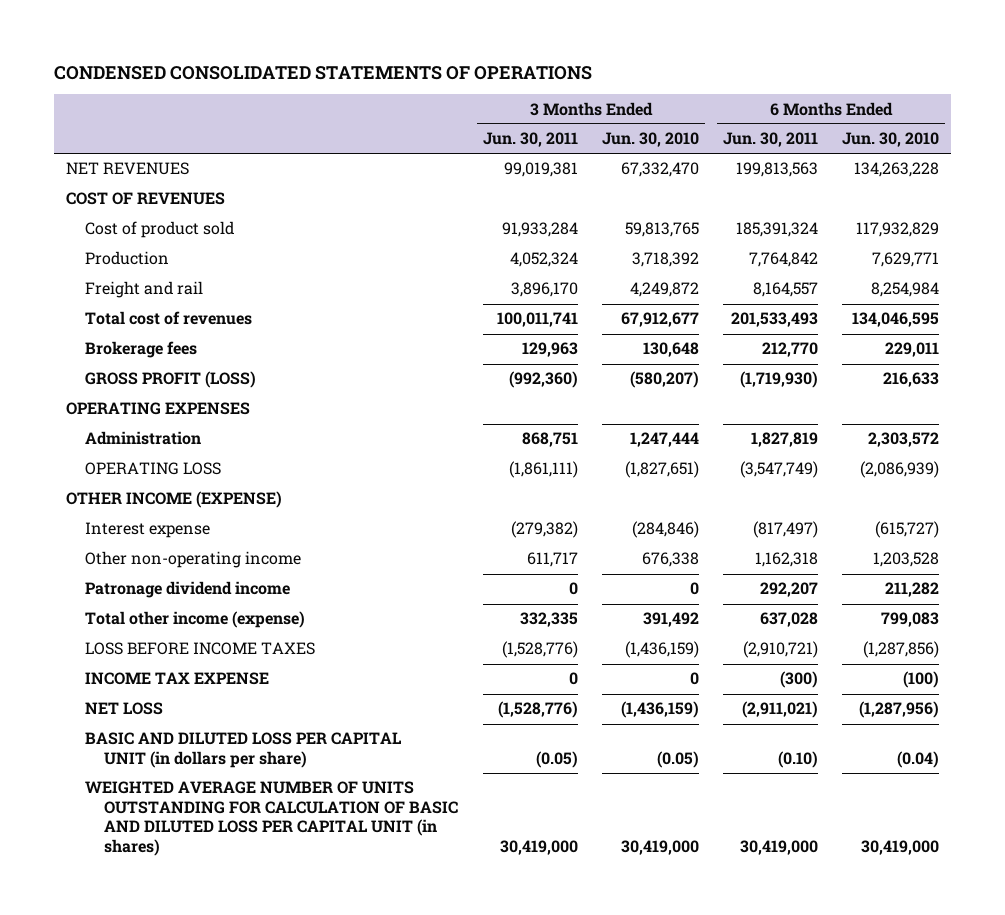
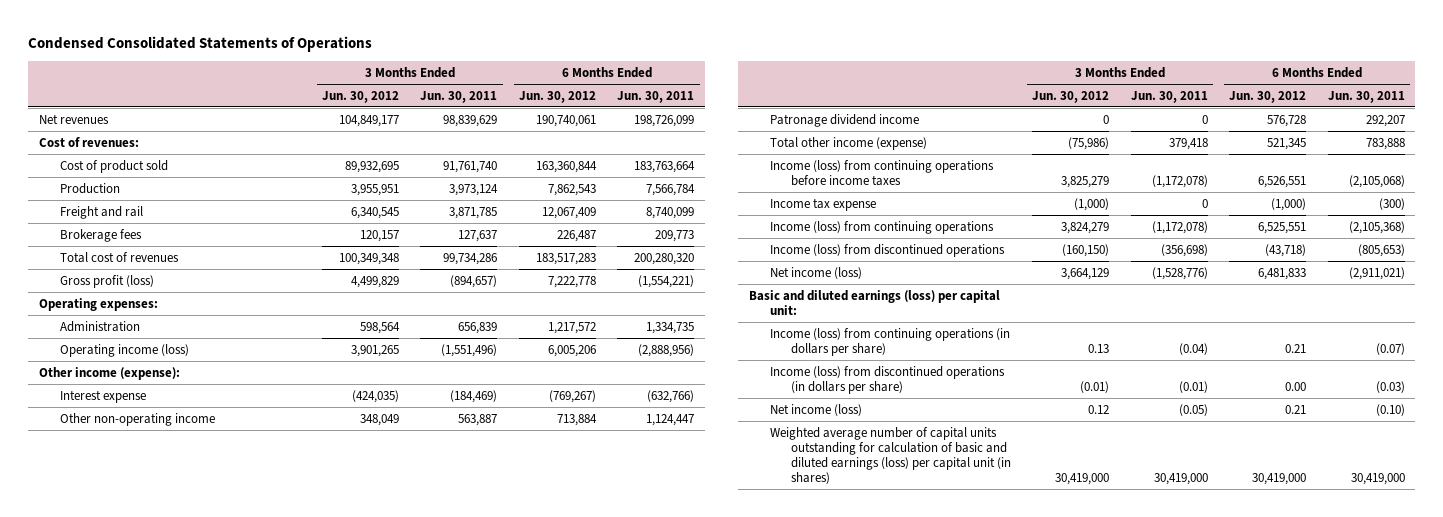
- CONDENSED CONSOLIDATED STATEMENTS OF OPERATIONS
+ Condensed Consolidated Statements of Operations
- | 3 Months Ended Jun. 30, 2011 | 3 Months Ended Jun. 30, 2010 | 6 Months Ended Jun. 30, 2011 | 6 Months Ended Jun. 30, 2010
+ | 3 Months Ended Jun. 30, 2012 | 3 Months Ended Jun. 30, 2011 | 6 Months Ended Jun. 30, 2012 | 6 Months Ended Jun. 30, 2011
- NET REVENUES | 99,019,381 | 67,332,470 | 199,813,563 | 134,263,228
- COST OF REVENUES
- Cost of product sold | 91,933,284 | 59,813,765 | 185,391,324 | 117,932,829
- Production | 4,052,324 | 3,718,392 | 7,764,842 | 7,629,771
- Freight and rail | 3,896,170 | 4,249,872 | 8,164,557 | 8,254,984
- Total cost of revenues | 100,011,741 | 67,912,677 | 201,533,493 | 134,046,595
- Brokerage fees | 129,963 | 130,648 | 212,770 | 229,011
- GROSS PROFIT (LOSS) | (992,360) | (580,207) | (1,719,930) | 216,633
- OPERATING EXPENSES
- Administration | 868,751 | 1,247,444 | 1,827,819 | 2,303,572
- OPERATING LOSS | (1,861,111) | (1,827,651) | (3,547,749) | (2,086,939)
- OTHER INCOME (EXPENSE)
- Interest expense | (279,382) | (284,846) | (817,497) | (615,727)
- Other non-operating income | 611,717 | 676,338 | 1,162,318 | 1,203,528
+ Net revenues | 104,849,177 | 98,839,629 | 190,740,061 | 198,726,099
+ Cost of revenues:
+ Cost of product sold | 89,932,695 | 91,761,740 | 163,360,844 | 183,763,664
+ Production | 3,955,951 | 3,973,124 | 7,862,543 | 7,566,784
+ Freight and rail | 6,340,545 | 3,871,785 | 12,067,409 | 8,740,099
+ Brokerage fees | 120,157 | 127,637 | 226,487 | 209,773
+ Total cost of revenues | 100,349,348 | 99,734,286 | 183,517,283 | 200,280,320
+ Gross profit (loss) | 4,499,829 | (894,657) | 7,222,778 | (1,554,221)
+ Operating expenses:
+ Administration | 598,564 | 656,839 | 1,217,572 | 1,334,735
+ Operating income (loss) | 3,901,265 | (1,551,496) | 6,005,206 | (2,888,956)
+ Other income (expense):
+ Interest expense | (424,035) | (184,469) | (769,267) | (632,766)
+ Other non-operating income | 348,049 | 563,887 | 713,884 | 1,124,447
- Total other income (expense) | 332,335 | 391,492 | 637,028 | 799,083
- LOSS BEFORE INCOME TAXES | (1,528,776) | (1,436,159) | (2,910,721) | (1,287,856)
- INCOME TAX EXPENSE | 0 | 0 | (300) | (100)
- NET LOSS | (1,528,776) | (1,436,159) | (2,911,021) | (1,287,956)
- BASIC AND DILUTED LOSS PER CAPITAL UNIT (in dollars per share) | (0.05) | (0.05) | (0.10) | (0.04)
- WEIGHTED AVERAGE NUMBER OF UNITS OUTSTANDING FOR CALCULATION OF BASIC AND DILUTED LOSS PER CAPITAL UNIT (in shares) | 30,419,000 | 30,419,000 | 30,419,000 | 30,419,000
+ Total other income (expense) | (75,986) | 379,418 | 521,345 | 783,888
+ Income (loss) from continuing operations before income taxes | 3,825,279 | (1,172,078) | 6,526,551 | (2,105,068)
+ Income tax expense | (1,000) | 0 | (1,000) | (300)
+ Income (loss) from continuing operations | 3,824,279 | (1,172,078) | 6,525,551 | (2,105,368)
+ Income (loss) from discontinued operations | (160,150) | (356,698) | (43,718) | (805,653)
+ Net income (loss) | 3,664,129 | (1,528,776) | 6,481,833 | (2,911,021)
+ Basic and diluted earnings (loss) per capital unit:
+ Income (loss) from continuing operations (in dollars per share) | 0.13 | (0.04) | 0.21 | (0.07)
+ Income (loss) from discontinued operations (in dollars per share) | (0.01) | (0.01) | 0.00 | (0.03)
+ Net income (loss) | 0.12 | (0.05) | 0.21 | (0.10)
+ Weighted average number of capital units outstanding for calculation of basic and diluted earnings (loss) per capital unit (in shares) | 30,419,000 | 30,419,000 | 30,419,000 | 30,419,000

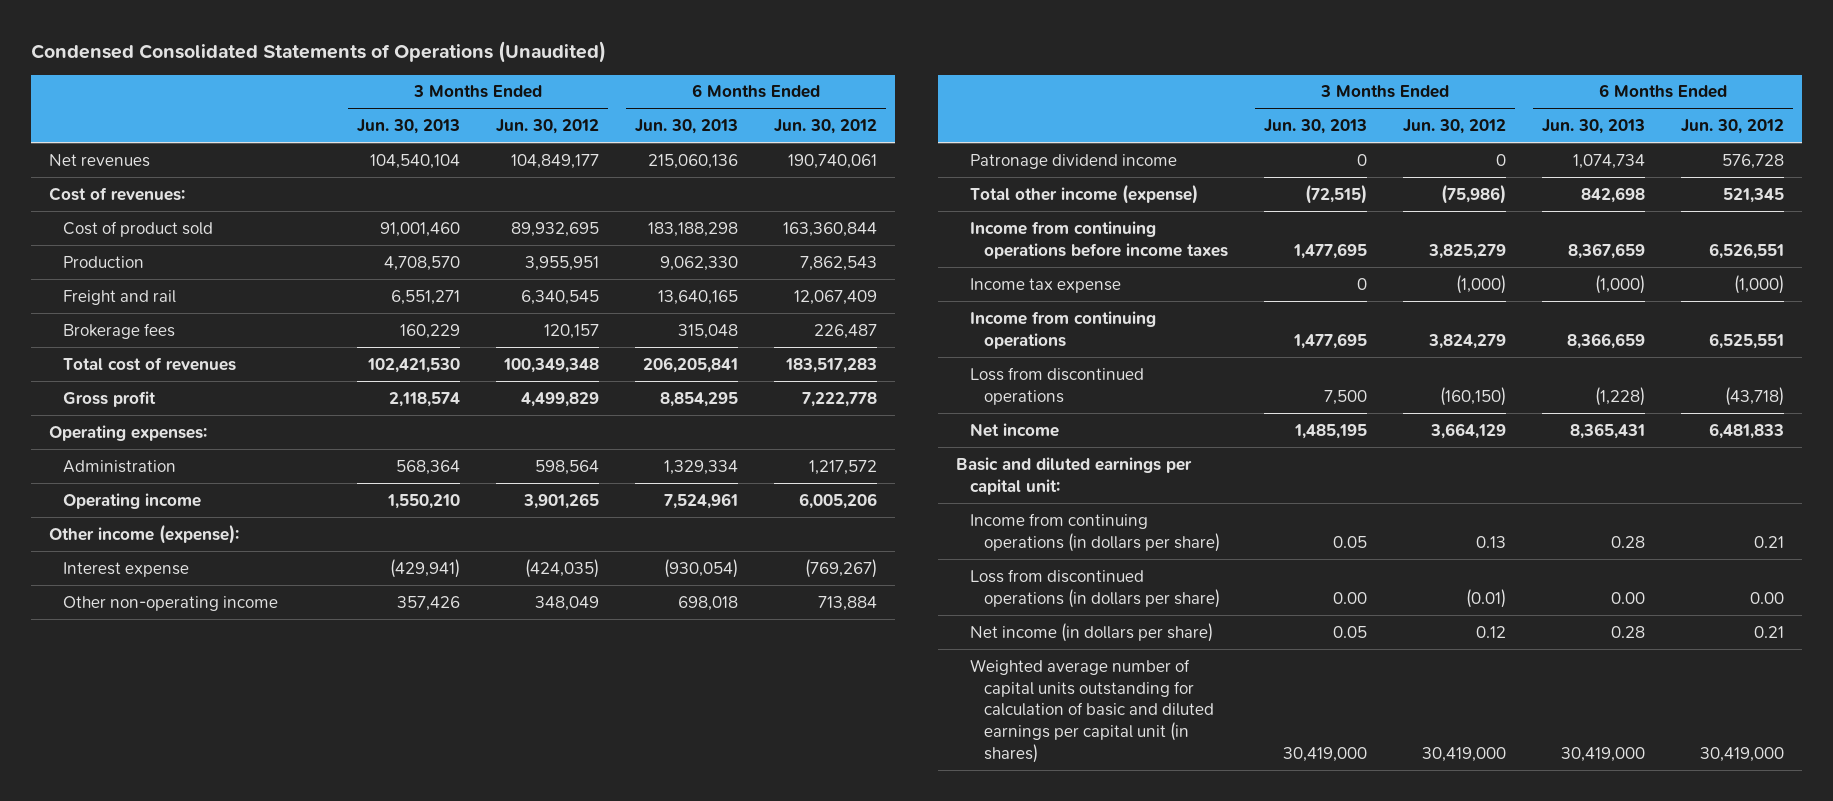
- Condensed Consolidated Statements of Operations
+ Condensed Consolidated Statements of Operations (Unaudited)
- | 3 Months Ended Jun. 30, 2012 | 3 Months Ended Jun. 30, 2011 | 6 Months Ended Jun. 30, 2012 | 6 Months Ended Jun. 30, 2011
+ | 3 Months Ended Jun. 30, 2013 | 3 Months Ended Jun. 30, 2012 | 6 Months Ended Jun. 30, 2013 | 6 Months Ended Jun. 30, 2012
- Gross profit (loss) | 4,499,829 | (894,657) | 7,222,778 | (1,554,221)
+ Gross profit | 2,118,574 | 4,499,829 | 8,854,295 | 7,222,778
- Operating income (loss) | 3,901,265 | (1,551,496) | 6,005,206 | (2,888,956)
+ Operating income | 1,550,210 | 3,901,265 | 7,524,961 | 6,005,206
- Income (loss) from continuing operations before income taxes | 3,825,279 | (1,172,078) | 6,526,551 | (2,105,068)
+ Income from continuing operations before income taxes | 1,477,695 | 3,825,279 | 8,367,659 | 6,526,551
- Income (loss) from continuing operations | 3,824,279 | (1,172,078) | 6,525,551 | (2,105,368)
- Income (loss) from discontinued operations | (160,150) | (356,698) | (43,718) | (805,653)
- Net income (loss) | 3,664,129 | (1,528,776) | 6,481,833 | (2,911,021)
- Basic and diluted earnings (loss) per capital unit:
- Income (loss) from continuing operations (in dollars per share) | 0.13 | (0.04) | 0.21 | (0.07)
- Income (loss) from discontinued operations (in dollars per share) | (0.01) | (0.01) | 0.00 | (0.03)
- Net income (loss) | 0.12 | (0.05) | 0.21 | (0.10)
- Weighted average number of capital units outstanding for calculation of basic and diluted earnings (loss) per capital unit (in shares) | 30,419,000 | 30,419,000 | 30,419,000 | 30,419,000
+ Income from continuing operations | 1,477,695 | 3,824,279 | 8,366,659 | 6,525,551
+ Loss from discontinued operations | 7,500 | (160,150) | (1,228) | (43,718)
+ Net income | 1,485,195 | 3,664,129 | 8,365,431 | 6,481,833
+ Basic and diluted earnings per capital unit:
+ Income from continuing operations (in dollars per share) | 0.05 | 0.13 | 0.28 | 0.21
+ Loss from discontinued operations (in dollars per share) | 0.00 | (0.01) | 0.00 | 0.00
+ Net income (in dollars per share) | 0.05 | 0.12 | 0.28 | 0.21
+ Weighted average number of capital units outstanding for calculation of basic and diluted earnings per capital unit (in shares) | 30,419,000 | 30,419,000 | 30,419,000 | 30,419,000

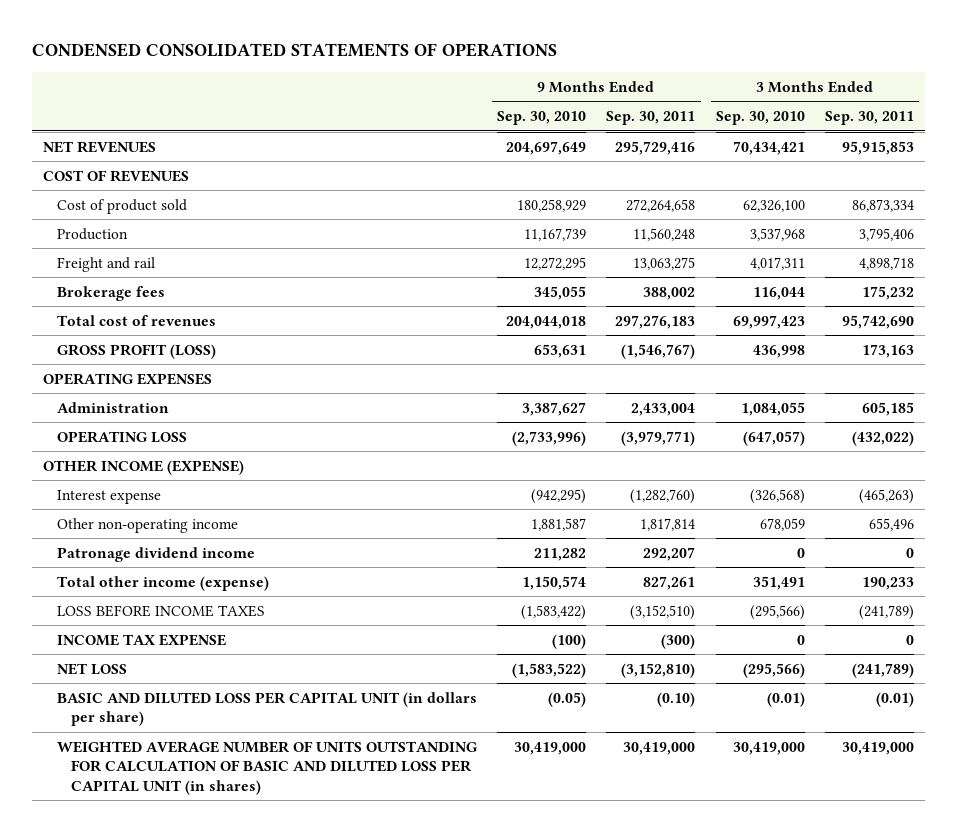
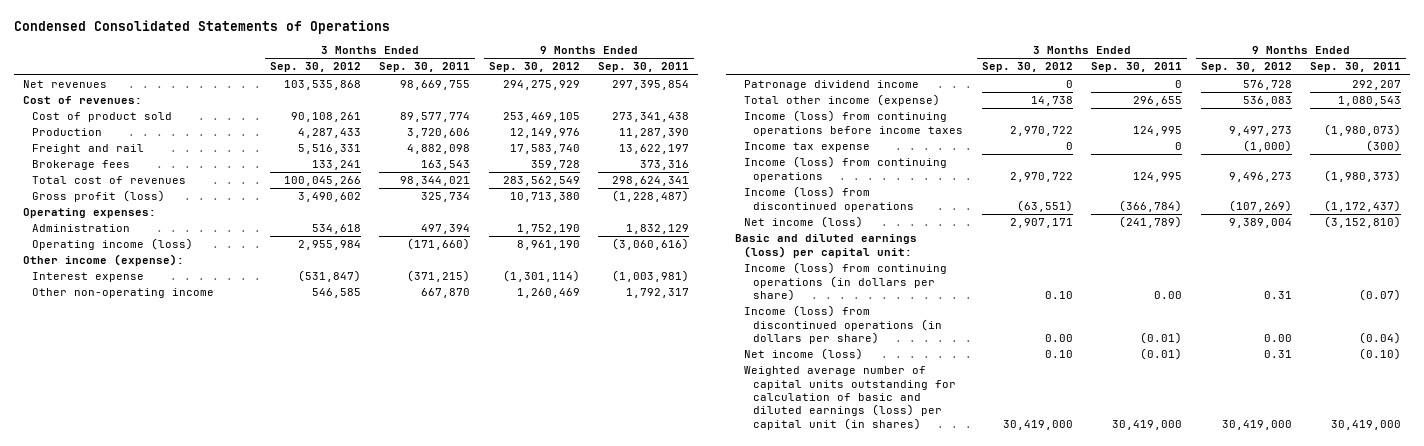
- CONDENSED CONSOLIDATED STATEMENTS OF OPERATIONS
+ Condensed Consolidated Statements of Operations
- | 9 Months Ended Sep. 30, 2010 | 9 Months Ended Sep. 30, 2011 | 3 Months Ended Sep. 30, 2010 | 3 Months Ended Sep. 30, 2011
+ | 3 Months Ended Sep. 30, 2012 | 3 Months Ended Sep. 30, 2011 | 9 Months Ended Sep. 30, 2012 | 9 Months Ended Sep. 30, 2011
- NET REVENUES | 204,697,649 | 295,729,416 | 70,434,421 | 95,915,853
- COST OF REVENUES
- Cost of product sold | 180,258,929 | 272,264,658 | 62,326,100 | 86,873,334
- Production | 11,167,739 | 11,560,248 | 3,537,968 | 3,795,406
- Freight and rail | 12,272,295 | 13,063,275 | 4,017,311 | 4,898,718
- Brokerage fees | 345,055 | 388,002 | 116,044 | 175,232
- Total cost of revenues | 204,044,018 | 297,276,183 | 69,997,423 | 95,742,690
- GROSS PROFIT (LOSS) | 653,631 | (1,546,767) | 436,998 | 173,163
- OPERATING EXPENSES
- Administration | 3,387,627 | 2,433,004 | 1,084,055 | 605,185
- OPERATING LOSS | (2,733,996) | (3,979,771) | (647,057) | (432,022)
- OTHER INCOME (EXPENSE)
- Interest expense | (942,295) | (1,282,760) | (326,568) | (465,263)
- Other non-operating income | 1,881,587 | 1,817,814 | 678,059 | 655,496
+ Net revenues | 103,535,868 | 98,669,755 | 294,275,929 | 297,395,854
+ Cost of revenues:
+ Cost of product sold | 90,108,261 | 89,577,774 | 253,469,105 | 273,341,438
+ Production | 4,287,433 | 3,720,606 | 12,149,976 | 11,287,390
+ Freight and rail | 5,516,331 | 4,882,098 | 17,583,740 | 13,622,197
+ Brokerage fees | 133,241 | 163,543 | 359,728 | 373,316
+ Total cost of revenues | 100,045,266 | 98,344,021 | 283,562,549 | 298,624,341
+ Gross profit (loss) | 3,490,602 | 325,734 | 10,713,380 | (1,228,487)
+ Operating expenses:
+ Administration | 534,618 | 497,394 | 1,752,190 | 1,832,129
+ Operating income (loss) | 2,955,984 | (171,660) | 8,961,190 | (3,060,616)
+ Other income (expense):
+ Interest expense | (531,847) | (371,215) | (1,301,114) | (1,003,981)
+ Other non-operating income | 546,585 | 667,870 | 1,260,469 | 1,792,317
- Total other income (expense) | 1,150,574 | 827,261 | 351,491 | 190,233
- LOSS BEFORE INCOME TAXES | (1,583,422) | (3,152,510) | (295,566) | (241,789)
- INCOME TAX EXPENSE | (100) | (300) | 0 | 0
- NET LOSS | (1,583,522) | (3,152,810) | (295,566) | (241,789)
- BASIC AND DILUTED LOSS PER CAPITAL UNIT (in dollars per share) | (0.05) | (0.10) | (0.01) | (0.01)
- WEIGHTED AVERAGE NUMBER OF UNITS OUTSTANDING FOR CALCULATION OF BASIC AND DILUTED LOSS PER CAPITAL UNIT (in shares) | 30,419,000 | 30,419,000 | 30,419,000 | 30,419,000
+ Total other income (expense) | 14,738 | 296,655 | 536,083 | 1,080,543
+ Income (loss) from continuing operations before income taxes | 2,970,722 | 124,995 | 9,497,273 | (1,980,073)
+ Income tax expense | 0 | 0 | (1,000) | (300)
+ Income (loss) from continuing operations | 2,970,722 | 124,995 | 9,496,273 | (1,980,373)
+ Income (loss) from discontinued operations | (63,551) | (366,784) | (107,269) | (1,172,437)
+ Net income (loss) | 2,907,171 | (241,789) | 9,389,004 | (3,152,810)
+ Basic and diluted earnings (loss) per capital unit:
+ Income (loss) from continuing operations (in dollars per share) | 0.10 | 0.00 | 0.31 | (0.07)
+ Income (loss) from discontinued operations (in dollars per share) | 0.00 | (0.01) | 0.00 | (0.04)
+ Net income (loss) | 0.10 | (0.01) | 0.31 | (0.10)
+ Weighted average number of capital units outstanding for calculation of basic and diluted earnings (loss) per capital unit (in shares) | 30,419,000 | 30,419,000 | 30,419,000 | 30,419,000

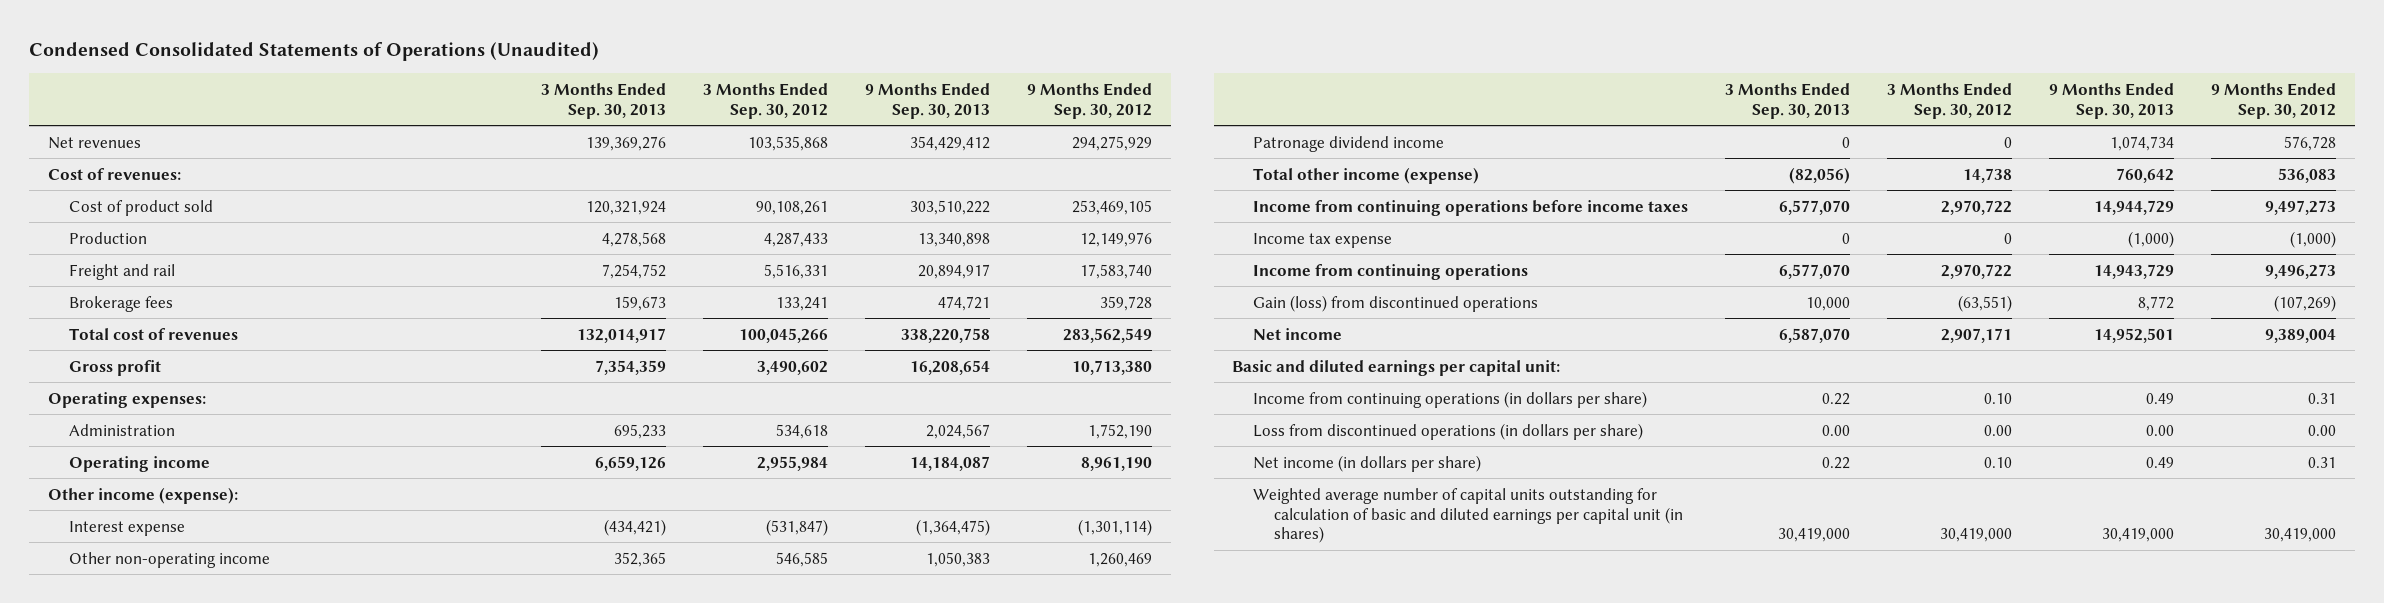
- Condensed Consolidated Statements of Operations
+ Condensed Consolidated Statements of Operations (Unaudited)
- | 3 Months Ended Sep. 30, 2012 | 3 Months Ended Sep. 30, 2011 | 9 Months Ended Sep. 30, 2012 | 9 Months Ended Sep. 30, 2011
+ | 3 Months Ended Sep. 30, 2013 | 3 Months Ended Sep. 30, 2012 | 9 Months Ended Sep. 30, 2013 | 9 Months Ended Sep. 30, 2012
- Gross profit (loss) | 3,490,602 | 325,734 | 10,713,380 | (1,228,487)
+ Gross profit | 7,354,359 | 3,490,602 | 16,208,654 | 10,713,380
- Operating income (loss) | 2,955,984 | (171,660) | 8,961,190 | (3,060,616)
+ Operating income | 6,659,126 | 2,955,984 | 14,184,087 | 8,961,190
- Income (loss) from continuing operations before income taxes | 2,970,722 | 124,995 | 9,497,273 | (1,980,073)
+ Income from continuing operations before income taxes | 6,577,070 | 2,970,722 | 14,944,729 | 9,497,273
- Income (loss) from continuing operations | 2,970,722 | 124,995 | 9,496,273 | (1,980,373)
- Income (loss) from discontinued operations | (63,551) | (366,784) | (107,269) | (1,172,437)
- Net income (loss) | 2,907,171 | (241,789) | 9,389,004 | (3,152,810)
- Basic and diluted earnings (loss) per capital unit:
- Income (loss) from continuing operations (in dollars per share) | 0.10 | 0.00 | 0.31 | (0.07)
- Income (loss) from discontinued operations (in dollars per share) | 0.00 | (0.01) | 0.00 | (0.04)
- Net income (loss) | 0.10 | (0.01) | 0.31 | (0.10)
- Weighted average number of capital units outstanding for calculation of basic and diluted earnings (loss) per capital unit (in shares) | 30,419,000 | 30,419,000 | 30,419,000 | 30,419,000
+ Income from continuing operations | 6,577,070 | 2,970,722 | 14,943,729 | 9,496,273
+ Gain (loss) from discontinued operations | 10,000 | (63,551) | 8,772 | (107,269)
+ Net income | 6,587,070 | 2,907,171 | 14,952,501 | 9,389,004
+ Basic and diluted earnings per capital unit:
+ Income from continuing operations (in dollars per share) | 0.22 | 0.10 | 0.49 | 0.31
+ Loss from discontinued operations (in dollars per share) | 0.00 | 0.00 | 0.00 | 0.00
+ Net income (in dollars per share) | 0.22 | 0.10 | 0.49 | 0.31
+ Weighted average number of capital units outstanding for calculation of basic and diluted earnings per capital unit (in shares) | 30,419,000 | 30,419,000 | 30,419,000 | 30,419,000

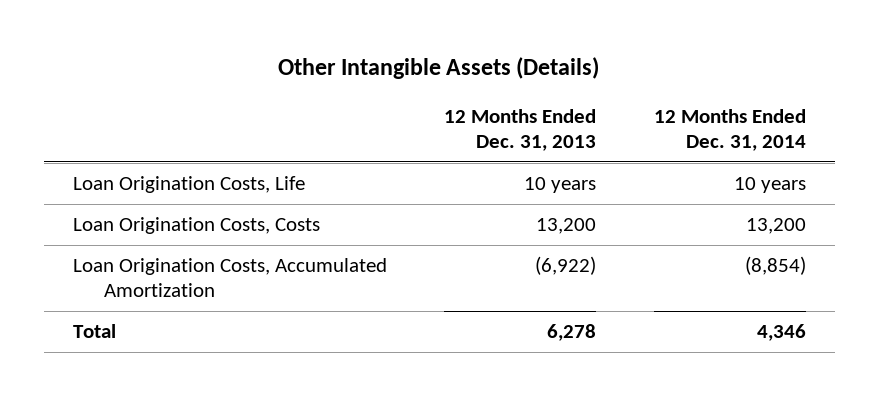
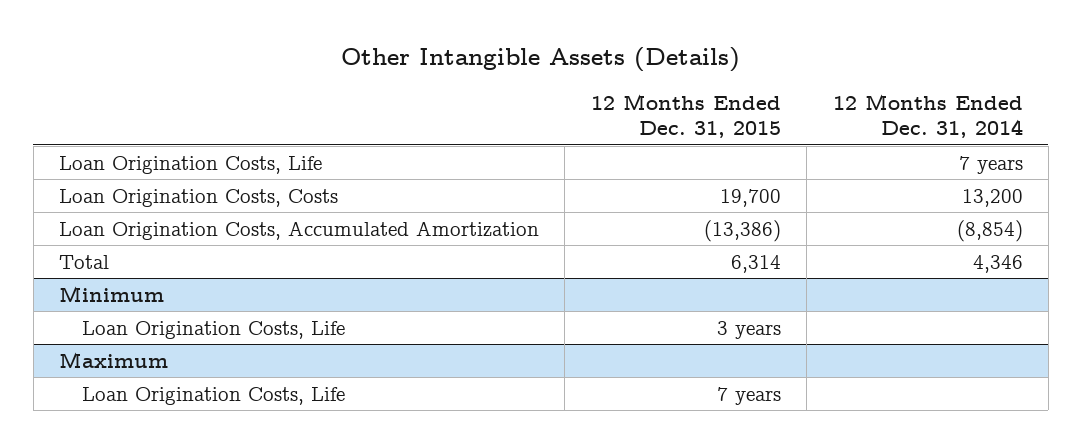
- | 12 Months Ended Dec. 31, 2013 | 12 Months Ended Dec. 31, 2014
+ | 12 Months Ended Dec. 31, 2015 | 12 Months Ended Dec. 31, 2014
- Loan Origination Costs, Life | 10 years | 10 years
+ Loan Origination Costs, Life | | 7 years
+ Minimum
+ Loan Origination Costs, Life | 3 years |
+ Maximum
+ Loan Origination Costs, Life | 7 years |

